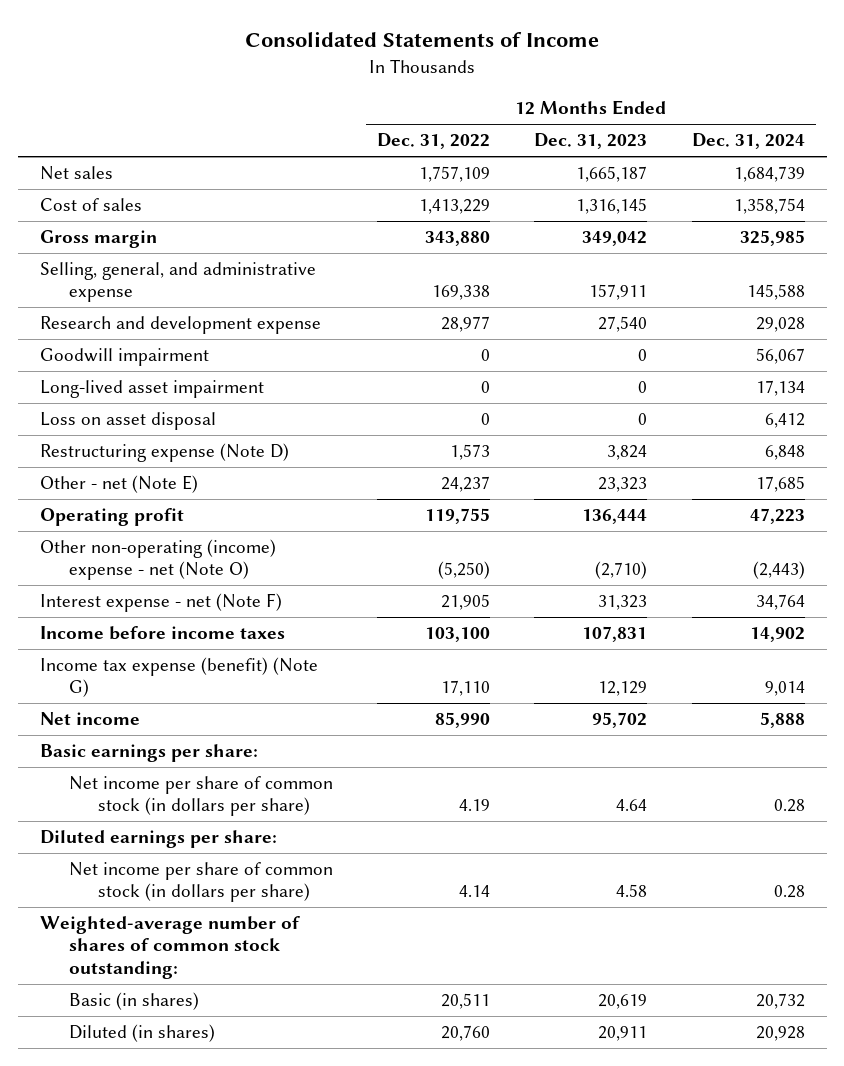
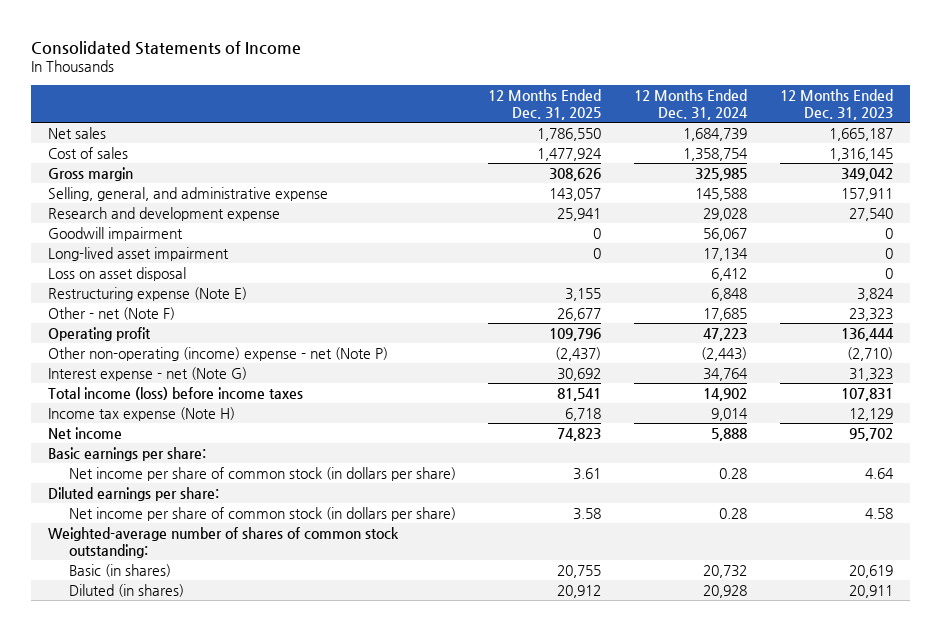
- | 12 Months Ended Dec. 31, 2022 | 12 Months Ended Dec. 31, 2023 | 12 Months Ended Dec. 31, 2024
+ | 12 Months Ended Dec. 31, 2025 | 12 Months Ended Dec. 31, 2024 | 12 Months Ended Dec. 31, 2023
- Restructuring expense (Note D) | 1,573 | 3,824 | 6,848
- Other - net (Note E) | 24,237 | 23,323 | 17,685
+ Restructuring expense (Note E) | 3,155 | 6,848 | 3,824
+ Other - net (Note F) | 26,677 | 17,685 | 23,323
- Other non-operating (income) expense - net (Note O) | (5,250) | (2,710) | (2,443)
- Interest expense - net (Note F) | 21,905 | 31,323 | 34,764
- Income before income taxes | 103,100 | 107,831 | 14,902
- Income tax expense (benefit) (Note G) | 17,110 | 12,129 | 9,014
+ Other non-operating (income) expense - net (Note P) | (2,437) | (2,443) | (2,710)
+ Interest expense - net (Note G) | 30,692 | 34,764 | 31,323
+ Total income (loss) before income taxes | 81,541 | 14,902 | 107,831
+ Income tax expense (Note H) | 6,718 | 9,014 | 12,129

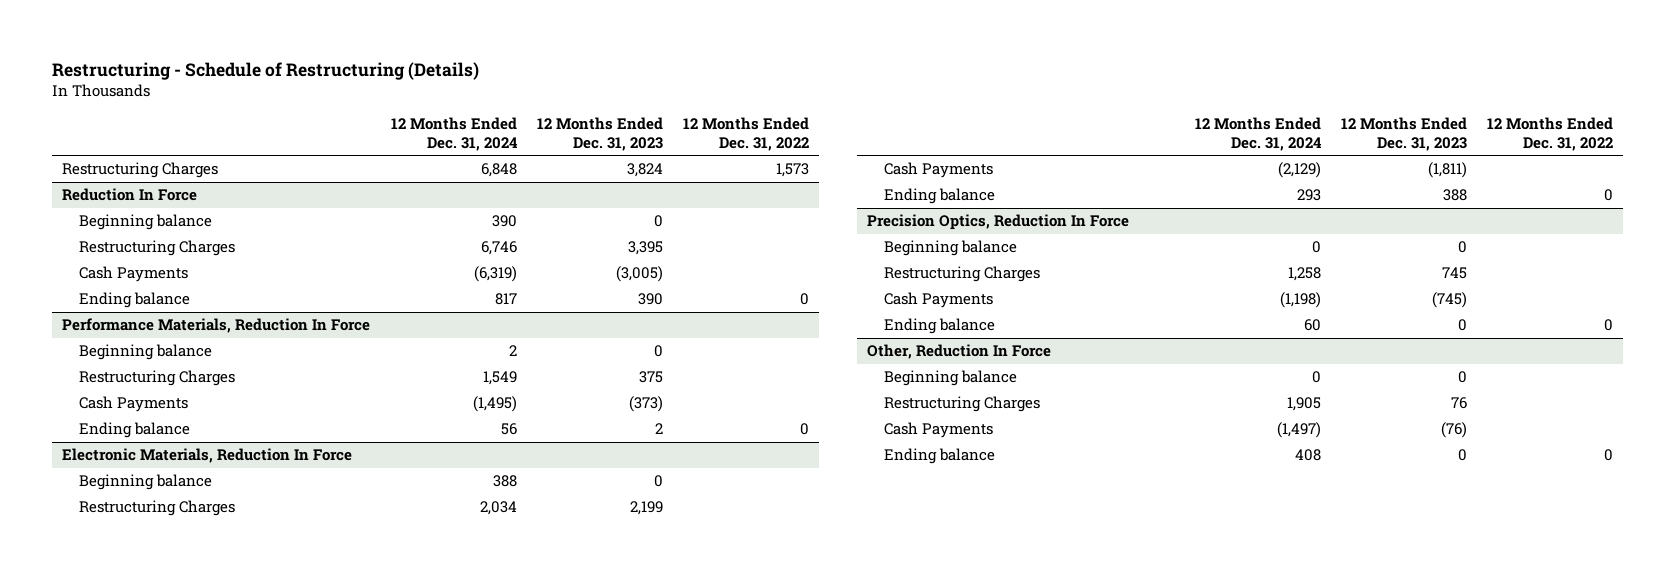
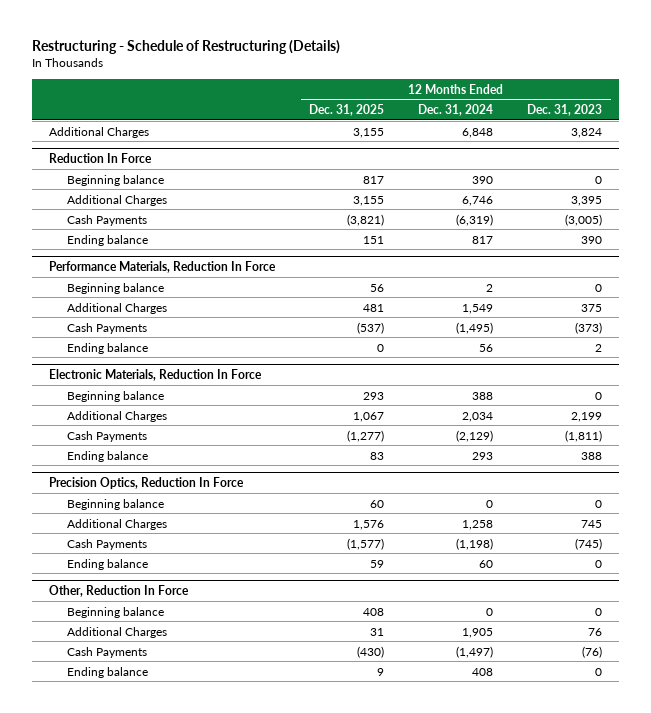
- | 12 Months Ended Dec. 31, 2024 | 12 Months Ended Dec. 31, 2023 | 12 Months Ended Dec. 31, 2022
+ | 12 Months Ended Dec. 31, 2025 | 12 Months Ended Dec. 31, 2024 | 12 Months Ended Dec. 31, 2023
- Restructuring Charges | 6,848 | 3,824 | 1,573
+ Additional Charges | 3,155 | 6,848 | 3,824
@ Reduction In Force
- Restructuring Charges | 6,746 | 3,395 |
+ Additional Charges | 3,155 | 6,746 | 3,395
@ Performance Materials, Reduction In Force
- Restructuring Charges | 1,549 | 375 |
+ Additional Charges | 481 | 1,549 | 375
@ Electronic Materials, Reduction In Force
- Restructuring Charges | 2,034 | 2,199 |
+ Additional Charges | 1,067 | 2,034 | 2,199
@ Precision Optics, Reduction In Force
- Restructuring Charges | 1,258 | 745 |
+ Additional Charges | 1,576 | 1,258 | 745
@ Other, Reduction In Force
- Restructuring Charges | 1,905 | 76 |
+ Additional Charges | 31 | 1,905 | 76

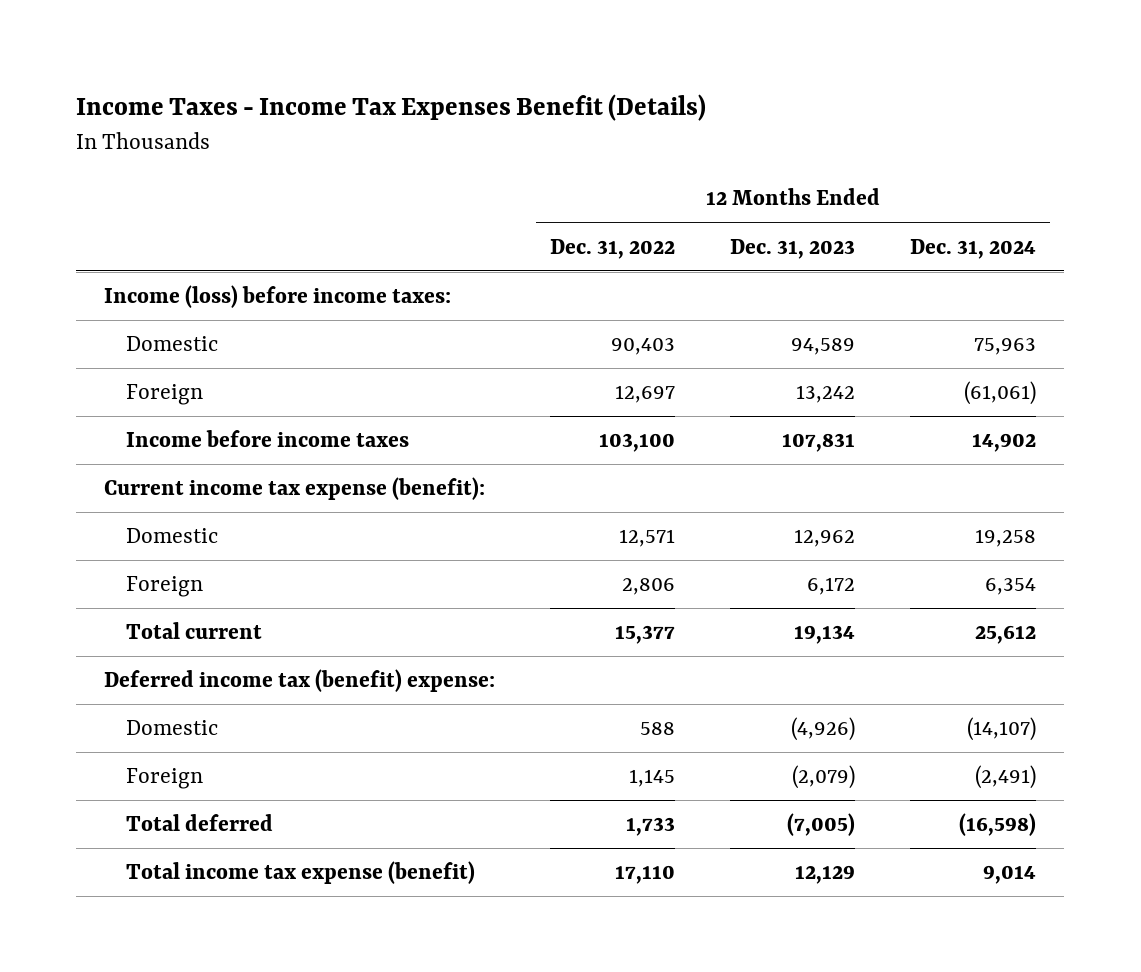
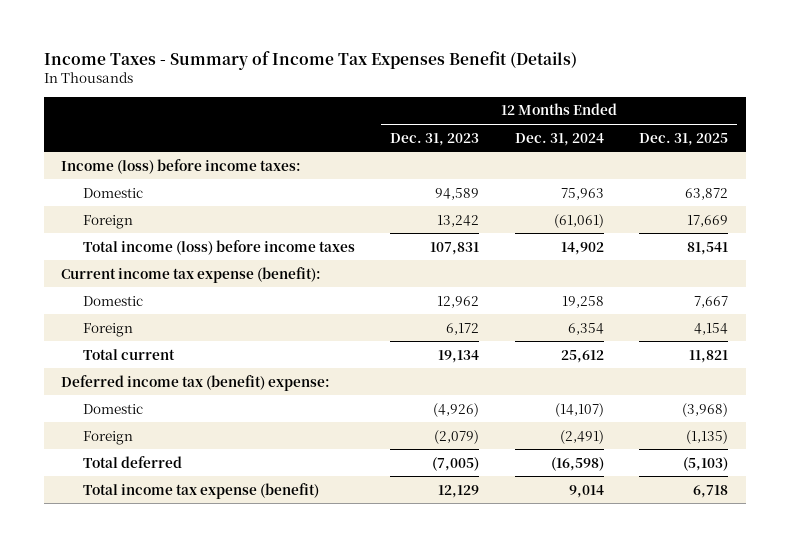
- Income Taxes - Income Tax Expenses Benefit (Details)
+ Income Taxes - Summary of Income Tax Expenses Benefit (Details)
- | 12 Months Ended Dec. 31, 2022 | 12 Months Ended Dec. 31, 2023 | 12 Months Ended Dec. 31, 2024
+ | 12 Months Ended Dec. 31, 2023 | 12 Months Ended Dec. 31, 2024 | 12 Months Ended Dec. 31, 2025
- Income before income taxes | 103,100 | 107,831 | 14,902
+ Total income (loss) before income taxes | 107,831 | 14,902 | 81,541

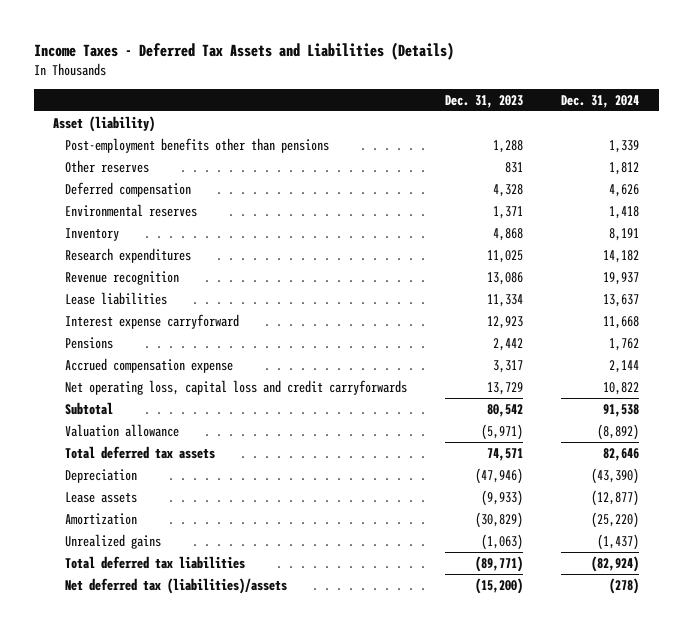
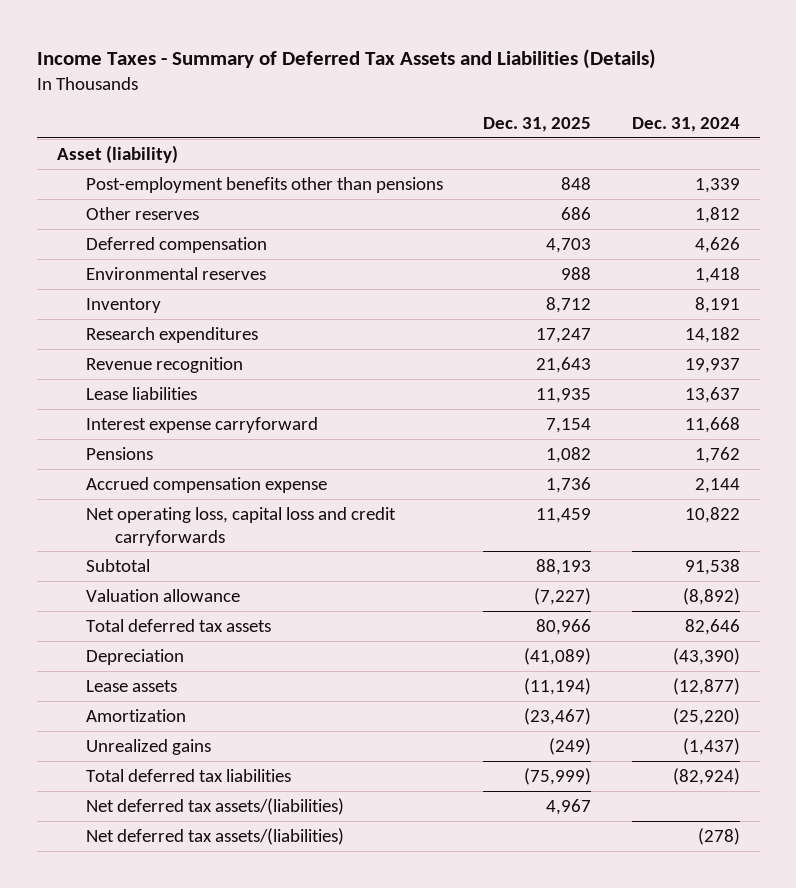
- Income Taxes - Deferred Tax Assets and Liabilities (Details)
+ Income Taxes - Summary of Deferred Tax Assets and Liabilities (Details)
- | Dec. 31, 2023 | Dec. 31, 2024
+ | Dec. 31, 2025 | Dec. 31, 2024
- Net deferred tax (liabilities)/assets | (15,200) | (278)
+ Net deferred tax assets/(liabilities) | 4,967 |
+ Net deferred tax assets/(liabilities) | | (278)

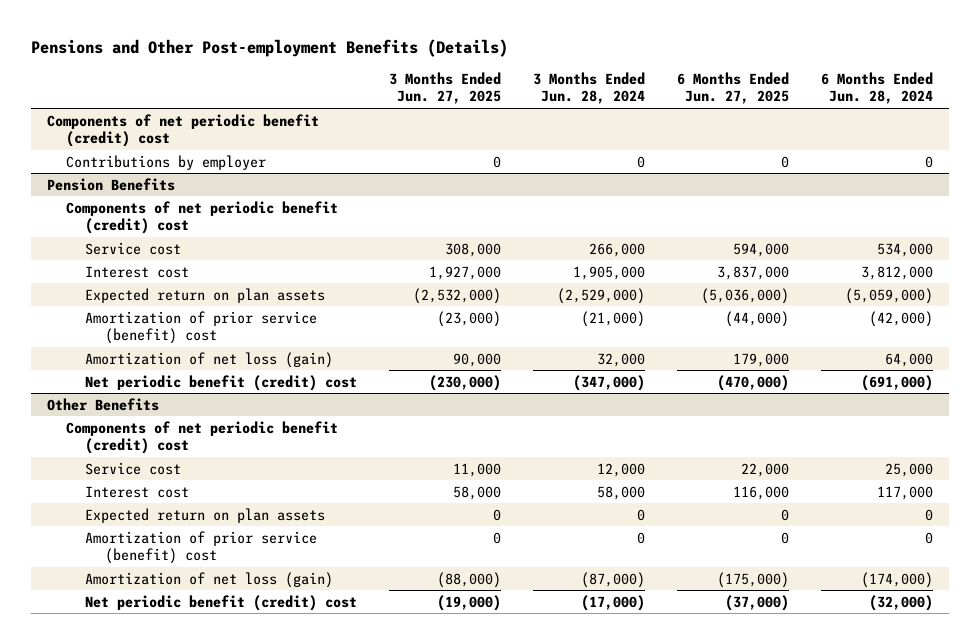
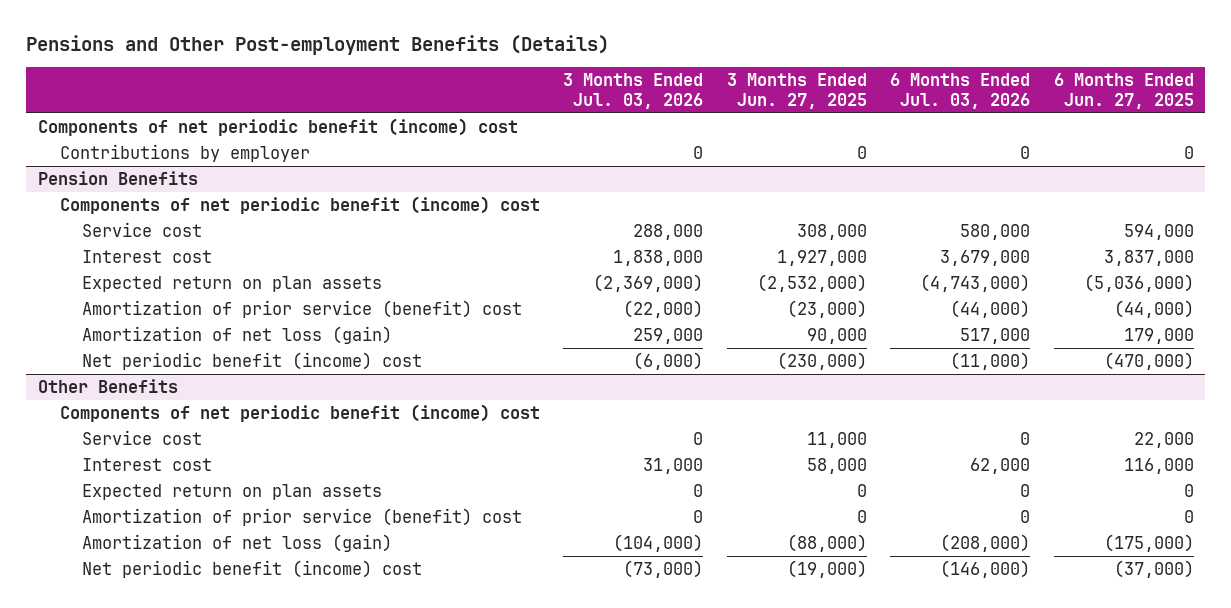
- | 3 Months Ended Jun. 27, 2025 | 3 Months Ended Jun. 28, 2024 | 6 Months Ended Jun. 27, 2025 | 6 Months Ended Jun. 28, 2024
+ | 3 Months Ended Jul. 03, 2026 | 3 Months Ended Jun. 27, 2025 | 6 Months Ended Jul. 03, 2026 | 6 Months Ended Jun. 27, 2025
- Components of net periodic benefit (credit) cost
+ Components of net periodic benefit (income) cost
@ Pension Benefits
- Components of net periodic benefit (credit) cost
+ Components of net periodic benefit (income) cost
- Net periodic benefit (credit) cost | (230,000) | (347,000) | (470,000) | (691,000)
+ Net periodic benefit (income) cost | (6,000) | (230,000) | (11,000) | (470,000)
@ Other Benefits
- Components of net periodic benefit (credit) cost
+ Components of net periodic benefit (income) cost
- Net periodic benefit (credit) cost | (19,000) | (17,000) | (37,000) | (32,000)
+ Net periodic benefit (income) cost | (73,000) | (19,000) | (146,000) | (37,000)

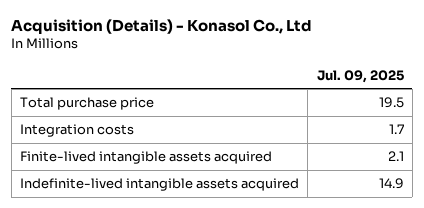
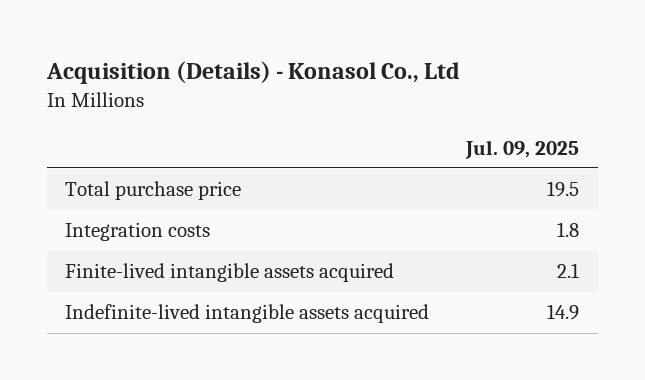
- Integration costs | 1.7
+ Integration costs | 1.8

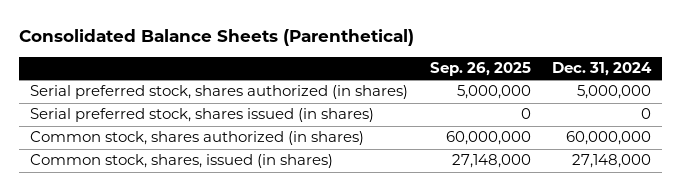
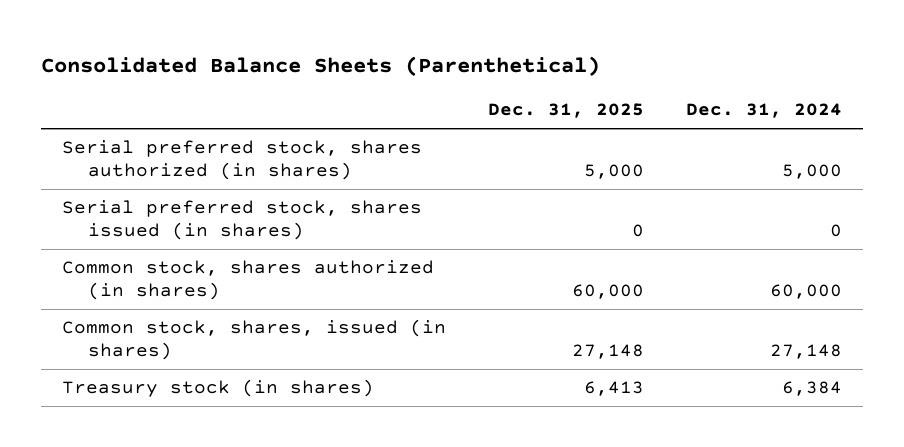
- | Sep. 26, 2025 | Dec. 31, 2024
+ | Dec. 31, 2025 | Dec. 31, 2024
- Serial preferred stock, shares authorized (in shares) | 5,000,000 | 5,000,000
+ Serial preferred stock, shares authorized (in shares) | 5,000 | 5,000
- Common stock, shares authorized (in shares) | 60,000,000 | 60,000,000
- Common stock, shares, issued (in shares) | 27,148,000 | 27,148,000
+ Common stock, shares authorized (in shares) | 60,000 | 60,000
+ Common stock, shares, issued (in shares) | 27,148 | 27,148
+ Treasury stock (in shares) | 6,413 | 6,384

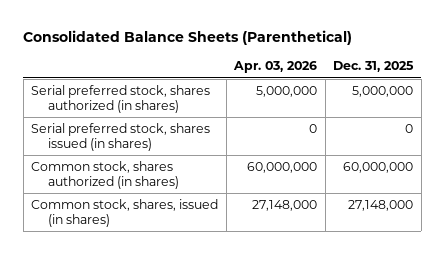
- | Dec. 31, 2025 | Dec. 31, 2024
+ | Apr. 03, 2026 | Dec. 31, 2025
- Serial preferred stock, shares authorized (in shares) | 5,000 | 5,000
+ Serial preferred stock, shares authorized (in shares) | 5,000,000 | 5,000,000
- Common stock, shares authorized (in shares) | 60,000 | 60,000
- Common stock, shares, issued (in shares) | 27,148 | 27,148
- Treasury stock (in shares) | 6,413 | 6,384
+ Common stock, shares authorized (in shares) | 60,000,000 | 60,000,000
+ Common stock, shares, issued (in shares) | 27,148,000 | 27,148,000

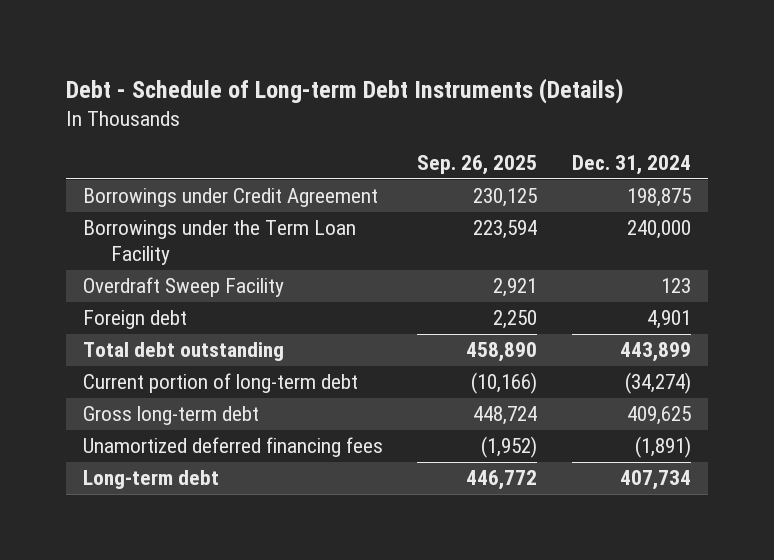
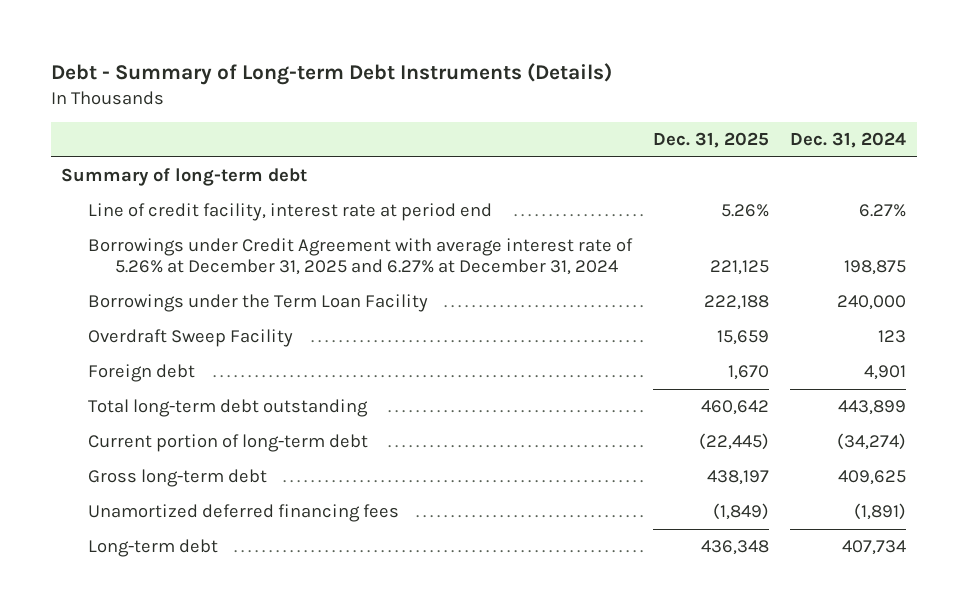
- Debt - Schedule of Long-term Debt Instruments (Details)
+ Debt - Summary of Long-term Debt Instruments (Details)
- | Sep. 26, 2025 | Dec. 31, 2024
+ | Dec. 31, 2025 | Dec. 31, 2024
- Borrowings under Credit Agreement | 230,125 | 198,875
+ Summary of long-term debt
+ Line of credit facility, interest rate at period end | 5.26% | 6.27%
+ Borrowings under Credit Agreement with average interest rate of 5.26% at December 31, 2025 and 6.27% at December 31, 2024 | 221,125 | 198,875
- Total debt outstanding | 458,890 | 443,899
+ Total long-term debt outstanding | 460,642 | 443,899

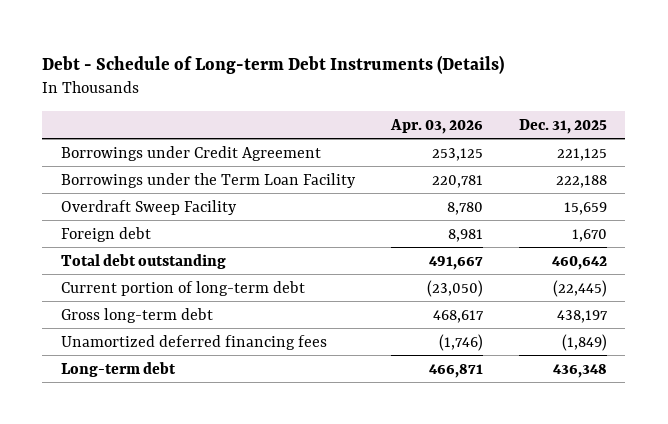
- Debt - Summary of Long-term Debt Instruments (Details)
+ Debt - Schedule of Long-term Debt Instruments (Details)
- | Dec. 31, 2025 | Dec. 31, 2024
+ | Apr. 03, 2026 | Dec. 31, 2025
- Summary of long-term debt
- Line of credit facility, interest rate at period end | 5.26% | 6.27%
- Borrowings under Credit Agreement with average interest rate of 5.26% at December 31, 2025 and 6.27% at December 31, 2024 | 221,125 | 198,875
+ Borrowings under Credit Agreement | 253,125 | 221,125
- Total long-term debt outstanding | 460,642 | 443,899
+ Total debt outstanding | 491,667 | 460,642

